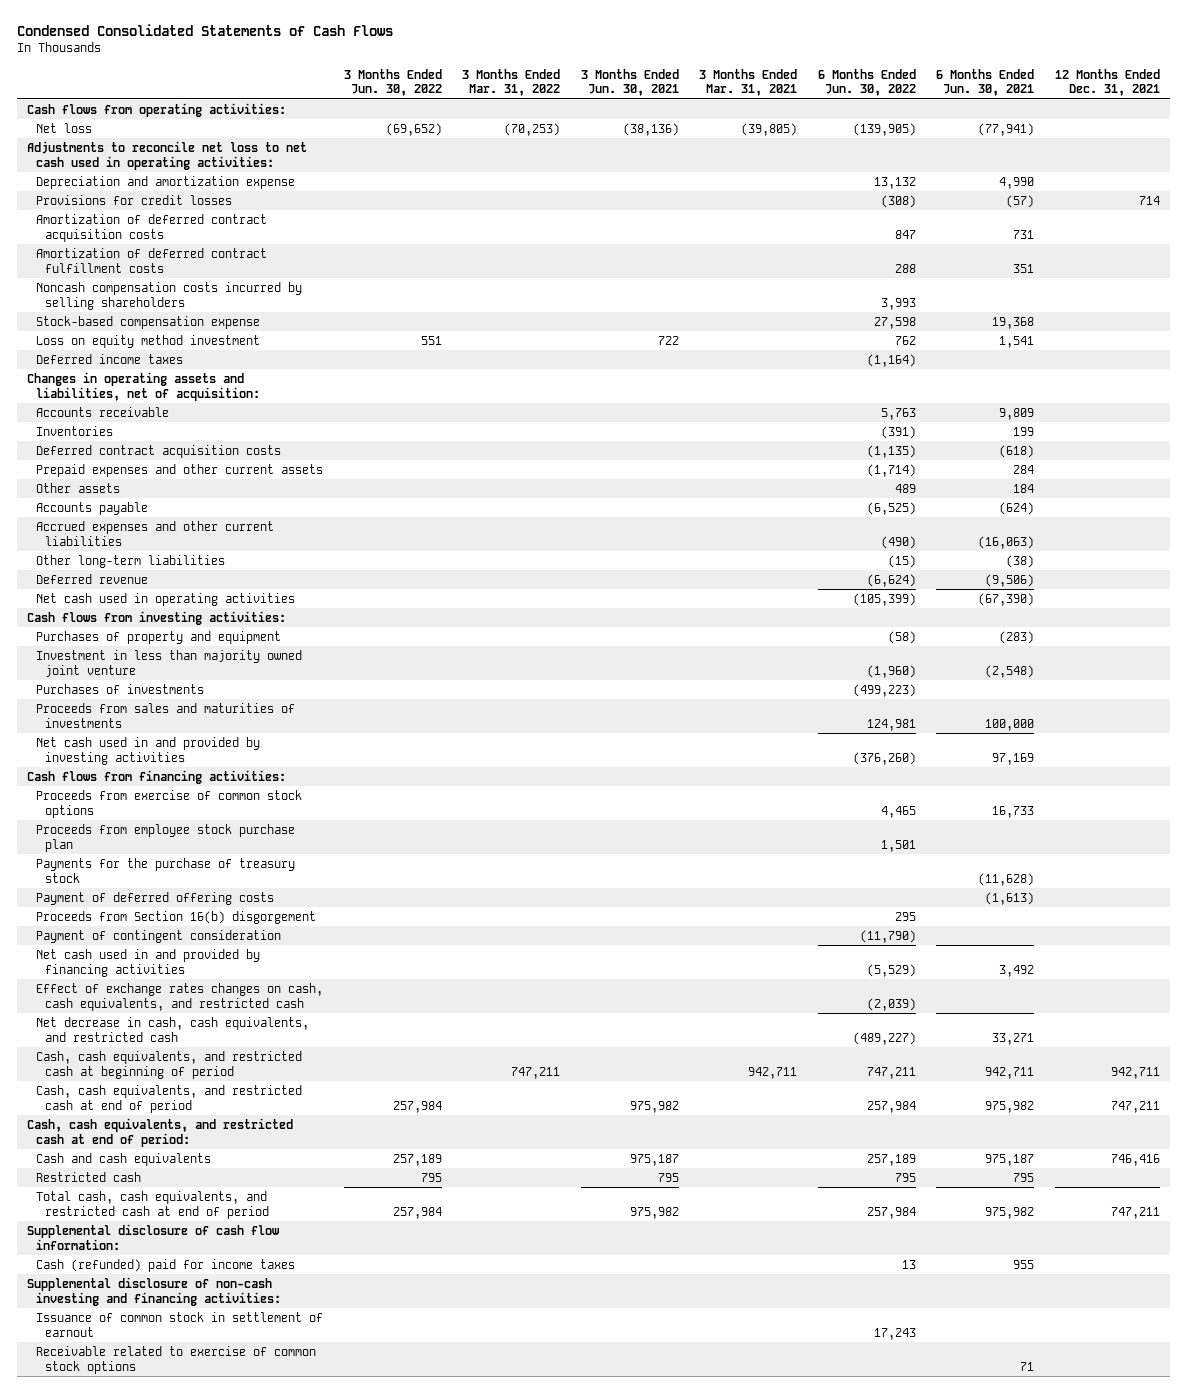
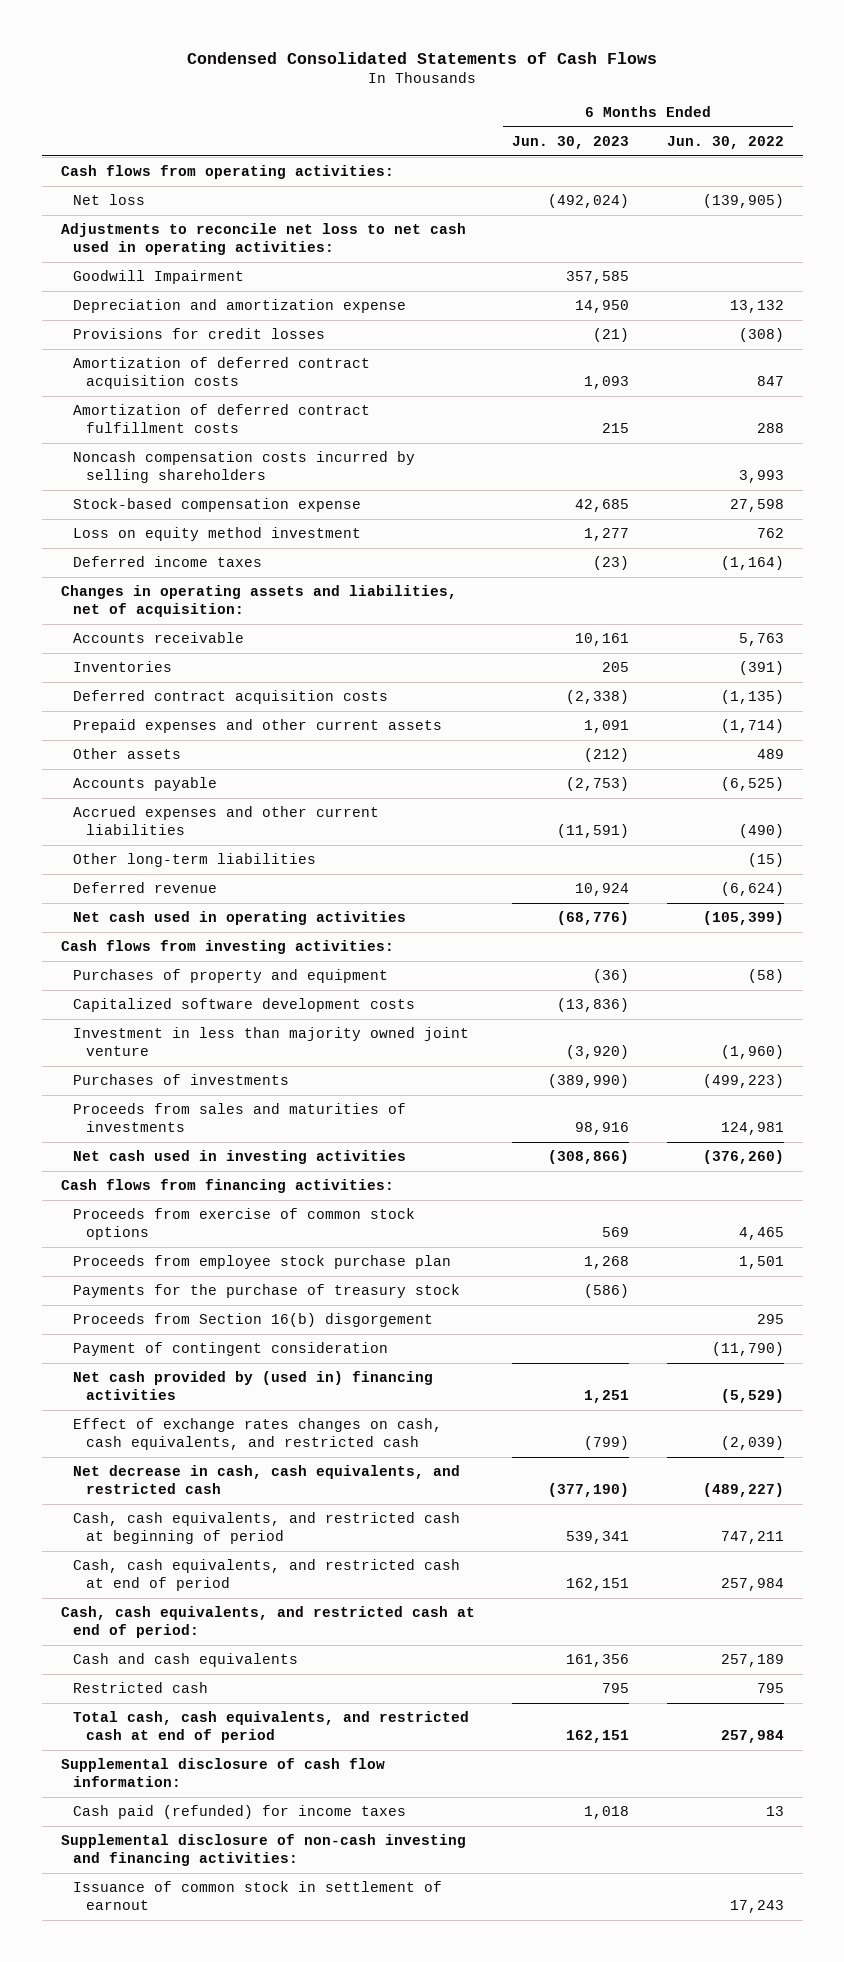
- | 3 Months Ended Jun. 30, 2022 | 3 Months Ended Mar. 31, 2022 | 3 Months Ended Jun. 30, 2021 | 3 Months Ended Mar. 31, 2021 | 6 Months Ended Jun. 30, 2022 | 6 Months Ended Jun. 30, 2021 | 12 Months Ended Dec. 31, 2021
+ | 6 Months Ended Jun. 30, 2023 | 6 Months Ended Jun. 30, 2022
+ Goodwill Impairment | 357,585 |
+ Capitalized software development costs | (13,836) |
- Net cash used in and provided by investing activities | | | | | (376,260) | 97,169 |
+ Net cash used in investing activities | (308,866) | (376,260)
- Payment of deferred offering costs | | | | | | (1,613) |
- Net cash used in and provided by financing activities | | | | | (5,529) | 3,492 |
+ Net cash provided by (used in) financing activities | 1,251 | (5,529)
- Cash (refunded) paid for income taxes | | | | | 13 | 955 |
+ Cash paid (refunded) for income taxes | 1,018 | 13
- Receivable related to exercise of common stock options | | | | | | 71 |

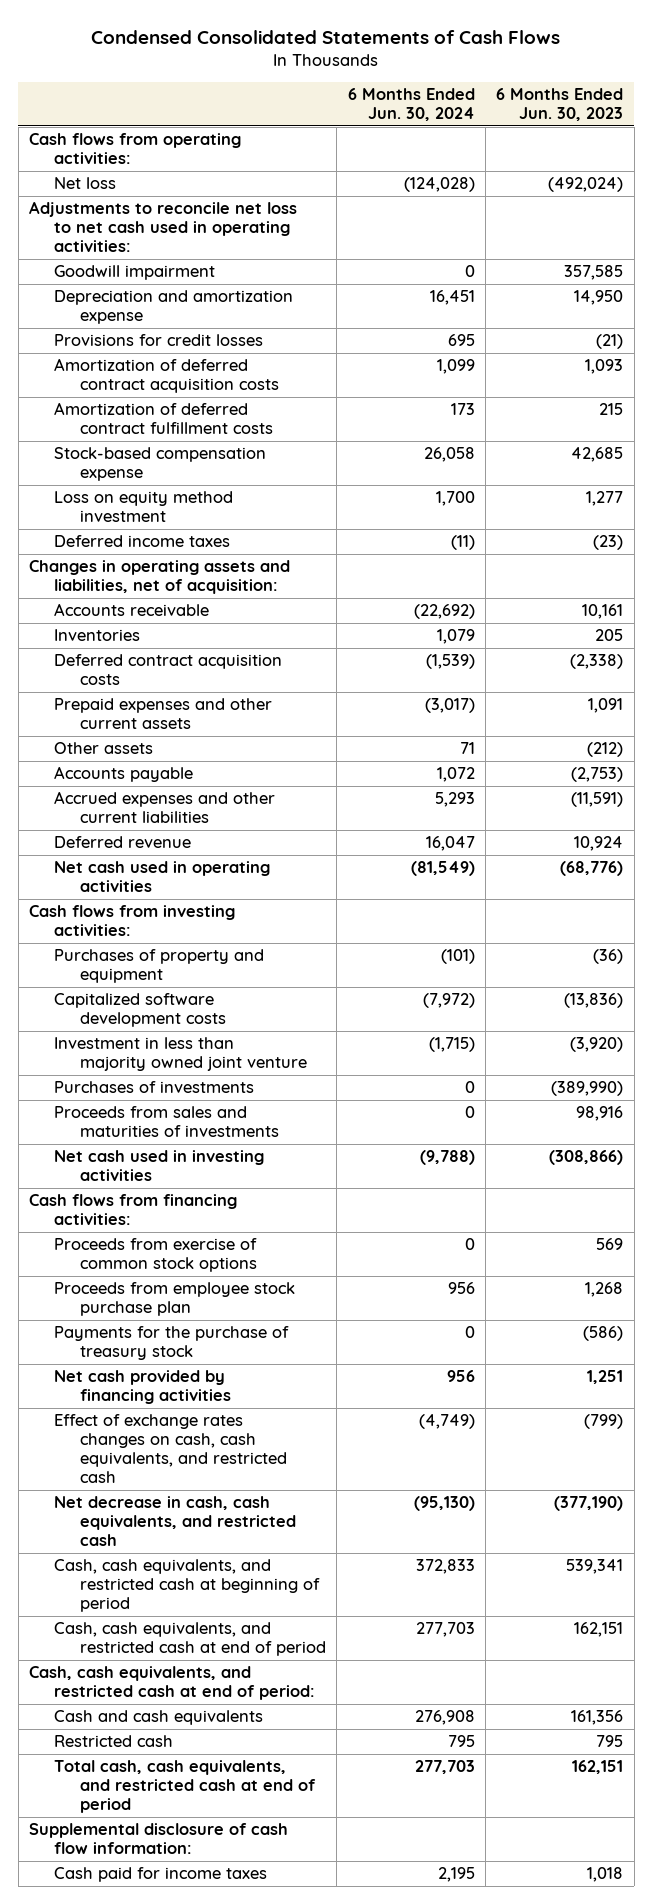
- | 6 Months Ended Jun. 30, 2023 | 6 Months Ended Jun. 30, 2022
+ | 6 Months Ended Jun. 30, 2024 | 6 Months Ended Jun. 30, 2023
- Goodwill Impairment | 357,585 |
+ Goodwill impairment | 0 | 357,585
- Noncash compensation costs incurred by selling shareholders | | 3,993
- Other long-term liabilities | | (15)
- Proceeds from Section 16(b) disgorgement | | 295
- Payment of contingent consideration | | (11,790)
- Net cash provided by (used in) financing activities | 1,251 | (5,529)
+ Net cash provided by financing activities | 956 | 1,251
- Cash paid (refunded) for income taxes | 1,018 | 13
- Supplemental disclosure of non-cash investing and financing activities:
- Issuance of common stock in settlement of earnout | | 17,243
+ Cash paid for income taxes | 2,195 | 1,018

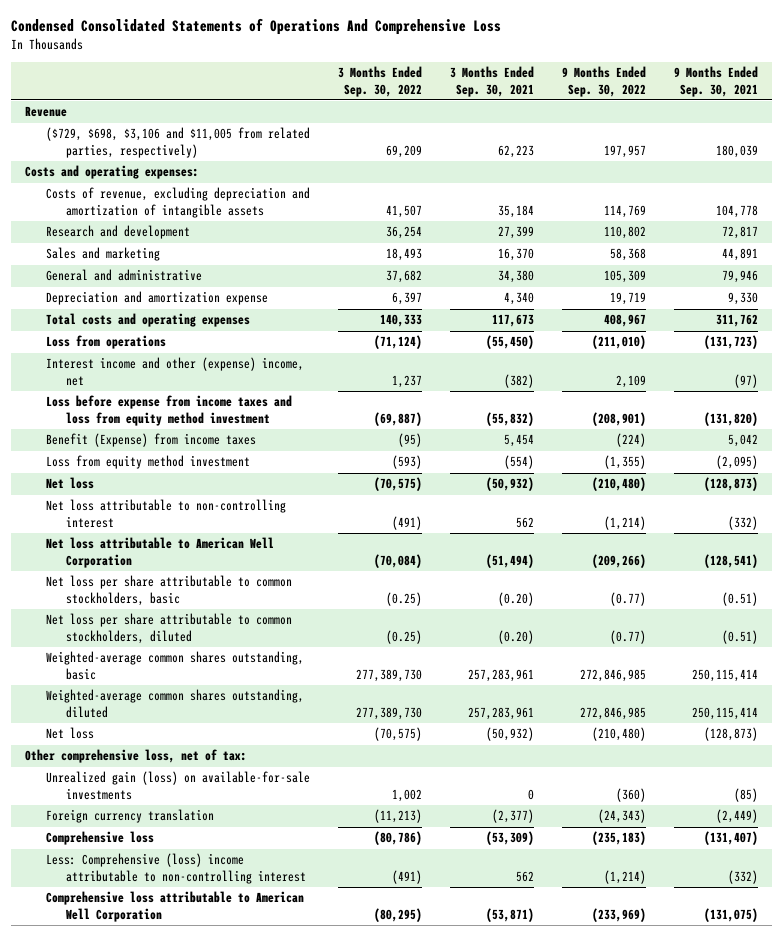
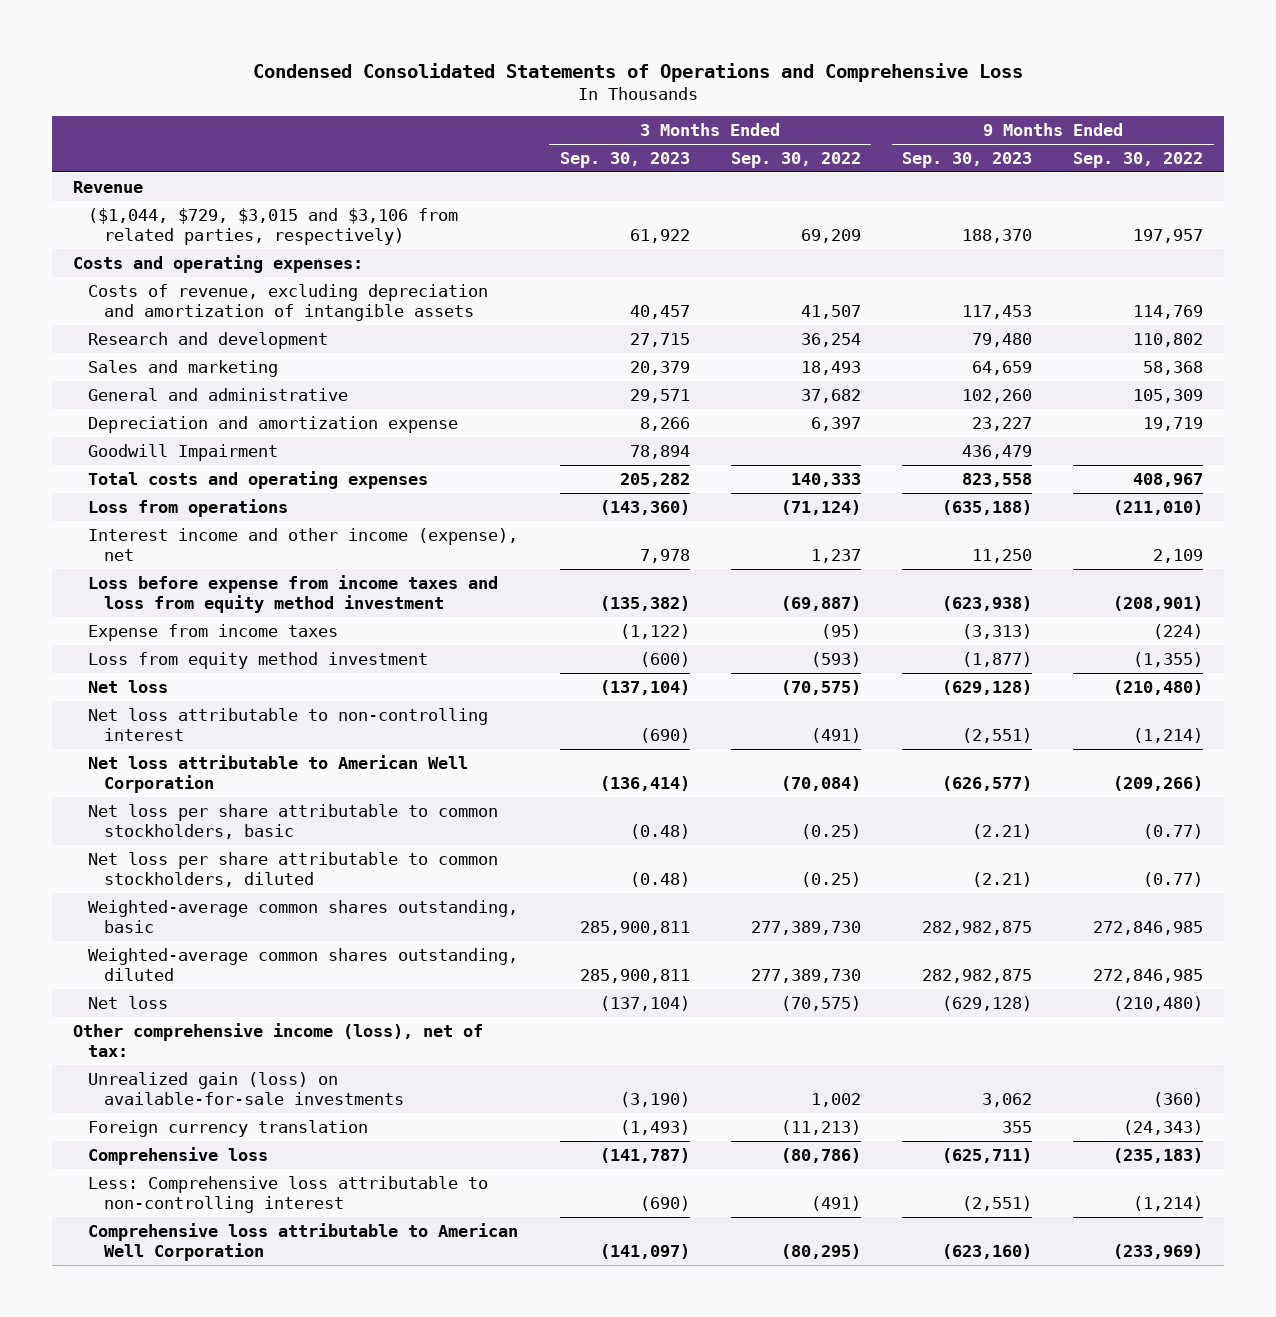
- Condensed Consolidated Statements of Operations And Comprehensive Loss
+ Condensed Consolidated Statements of Operations and Comprehensive Loss
- | 3 Months Ended Sep. 30, 2022 | 3 Months Ended Sep. 30, 2021 | 9 Months Ended Sep. 30, 2022 | 9 Months Ended Sep. 30, 2021
+ | 3 Months Ended Sep. 30, 2023 | 3 Months Ended Sep. 30, 2022 | 9 Months Ended Sep. 30, 2023 | 9 Months Ended Sep. 30, 2022
- ($729, $698, $3,106 and $11,005 from related parties, respectively) | 69,209 | 62,223 | 197,957 | 180,039
+ ($1,044, $729, $3,015 and $3,106 from related parties, respectively) | 61,922 | 69,209 | 188,370 | 197,957
+ Goodwill Impairment | 78,894 | | 436,479 |
- Interest income and other (expense) income, net | 1,237 | (382) | 2,109 | (97)
+ Interest income and other income (expense), net | 7,978 | 1,237 | 11,250 | 2,109
- Benefit (Expense) from income taxes | (95) | 5,454 | (224) | 5,042
+ Expense from income taxes | (1,122) | (95) | (3,313) | (224)
- Other comprehensive loss, net of tax:
+ Other comprehensive income (loss), net of tax:
- Less: Comprehensive (loss) income attributable to non-controlling interest | (491) | 562 | (1,214) | (332)
+ Less: Comprehensive loss attributable to non-controlling interest | (690) | (491) | (2,551) | (1,214)

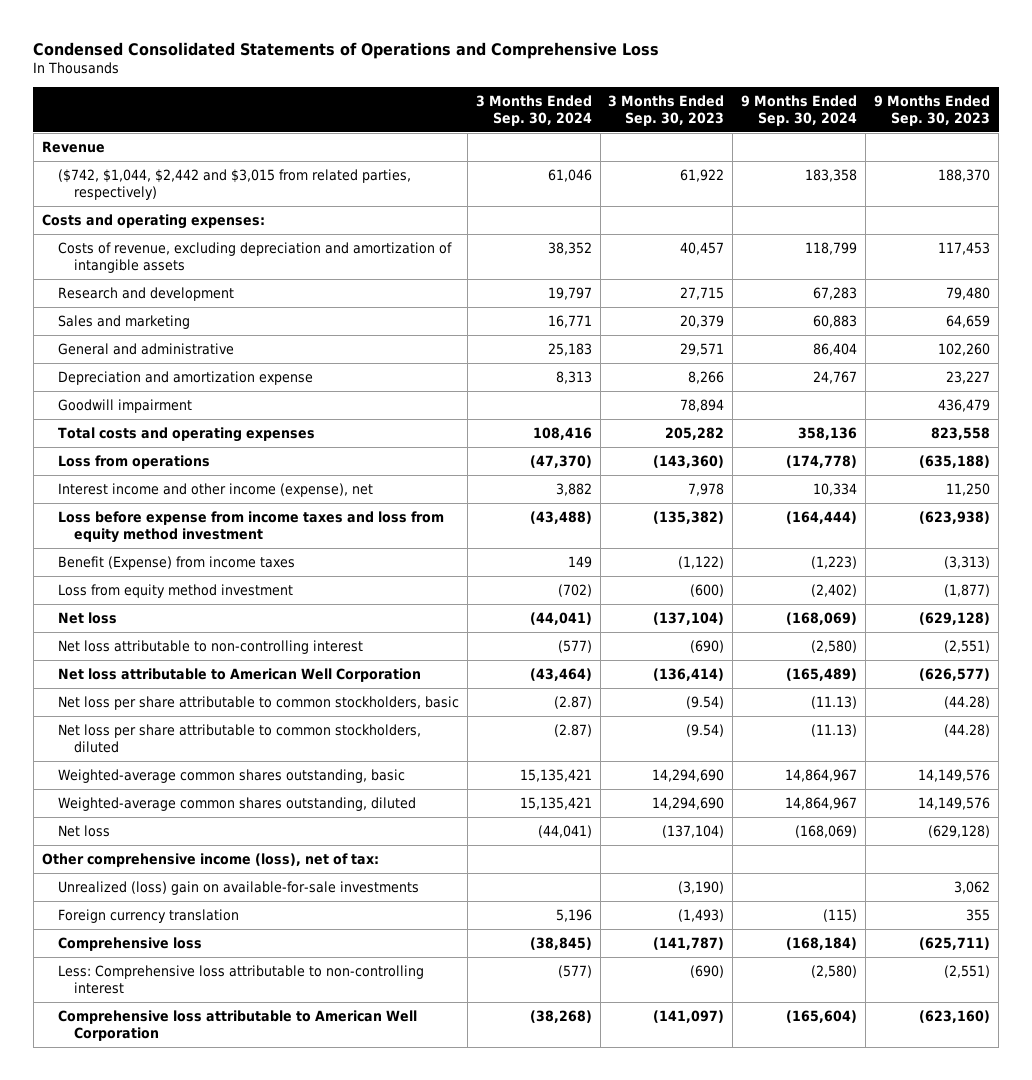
- | 3 Months Ended Sep. 30, 2023 | 3 Months Ended Sep. 30, 2022 | 9 Months Ended Sep. 30, 2023 | 9 Months Ended Sep. 30, 2022
+ | 3 Months Ended Sep. 30, 2024 | 3 Months Ended Sep. 30, 2023 | 9 Months Ended Sep. 30, 2024 | 9 Months Ended Sep. 30, 2023
- ($1,044, $729, $3,015 and $3,106 from related parties, respectively) | 61,922 | 69,209 | 188,370 | 197,957
+ ($742, $1,044, $2,442 and $3,015 from related parties, respectively) | 61,046 | 61,922 | 183,358 | 188,370
- Goodwill Impairment | 78,894 | | 436,479 |
+ Goodwill impairment | | 78,894 | | 436,479
- Expense from income taxes | (1,122) | (95) | (3,313) | (224)
+ Benefit (Expense) from income taxes | 149 | (1,122) | (1,223) | (3,313)
- Net loss per share attributable to common stockholders, basic | (0.48) | (0.25) | (2.21) | (0.77)
- Net loss per share attributable to common stockholders, diluted | (0.48) | (0.25) | (2.21) | (0.77)
- Weighted-average common shares outstanding, basic | 285,900,811 | 277,389,730 | 282,982,875 | 272,846,985
- Weighted-average common shares outstanding, diluted | 285,900,811 | 277,389,730 | 282,982,875 | 272,846,985
+ Net loss per share attributable to common stockholders, basic | (2.87) | (9.54) | (11.13) | (44.28)
+ Net loss per share attributable to common stockholders, diluted | (2.87) | (9.54) | (11.13) | (44.28)
+ Weighted-average common shares outstanding, basic | 15,135,421 | 14,294,690 | 14,864,967 | 14,149,576
+ Weighted-average common shares outstanding, diluted | 15,135,421 | 14,294,690 | 14,864,967 | 14,149,576
- Unrealized gain (loss) on available-for-sale investments | (3,190) | 1,002 | 3,062 | (360)
+ Unrealized (loss) gain on available-for-sale investments | | (3,190) | | 3,062

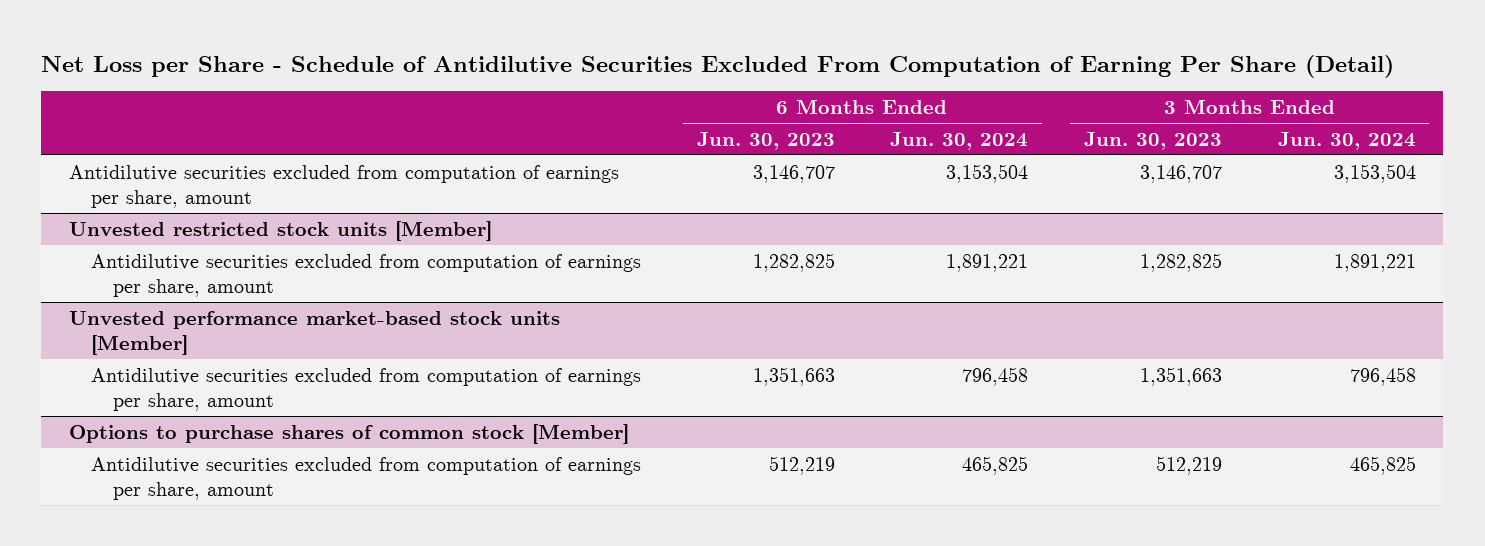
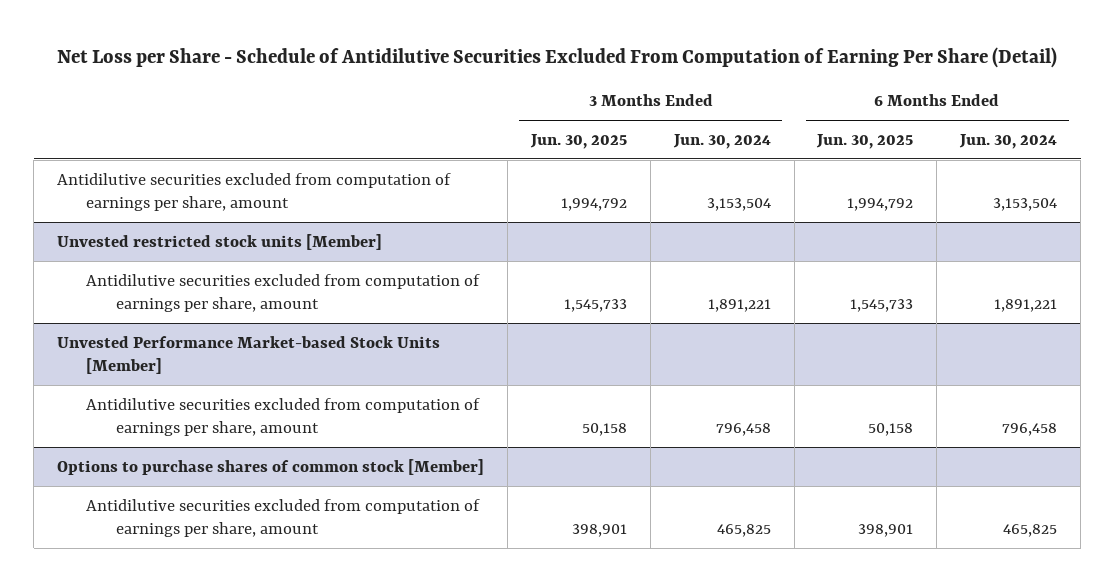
- | 6 Months Ended Jun. 30, 2023 | 6 Months Ended Jun. 30, 2024 | 3 Months Ended Jun. 30, 2023 | 3 Months Ended Jun. 30, 2024
+ | 3 Months Ended Jun. 30, 2025 | 3 Months Ended Jun. 30, 2024 | 6 Months Ended Jun. 30, 2025 | 6 Months Ended Jun. 30, 2024
- Unvested performance market-based stock units [Member]
+ Unvested Performance Market-based Stock Units [Member]

